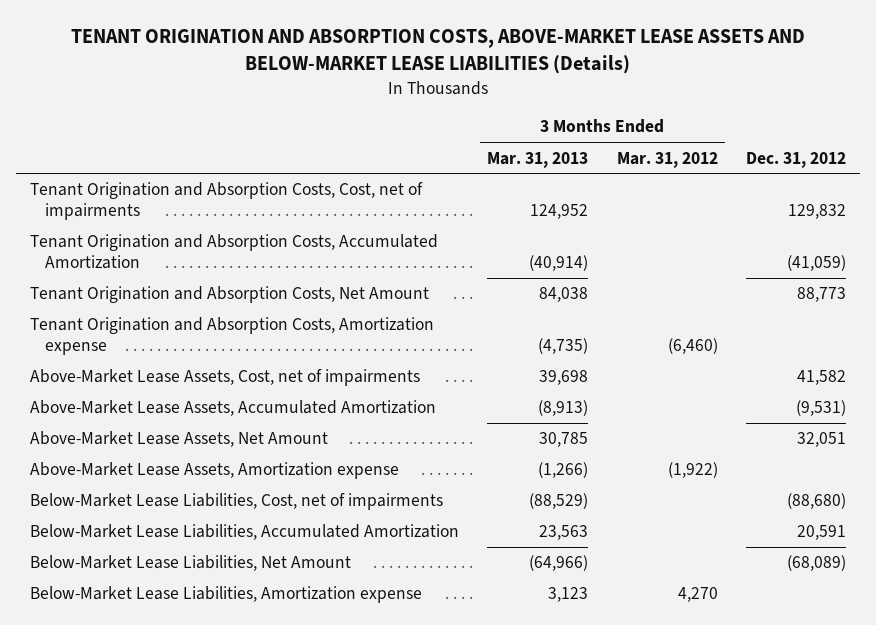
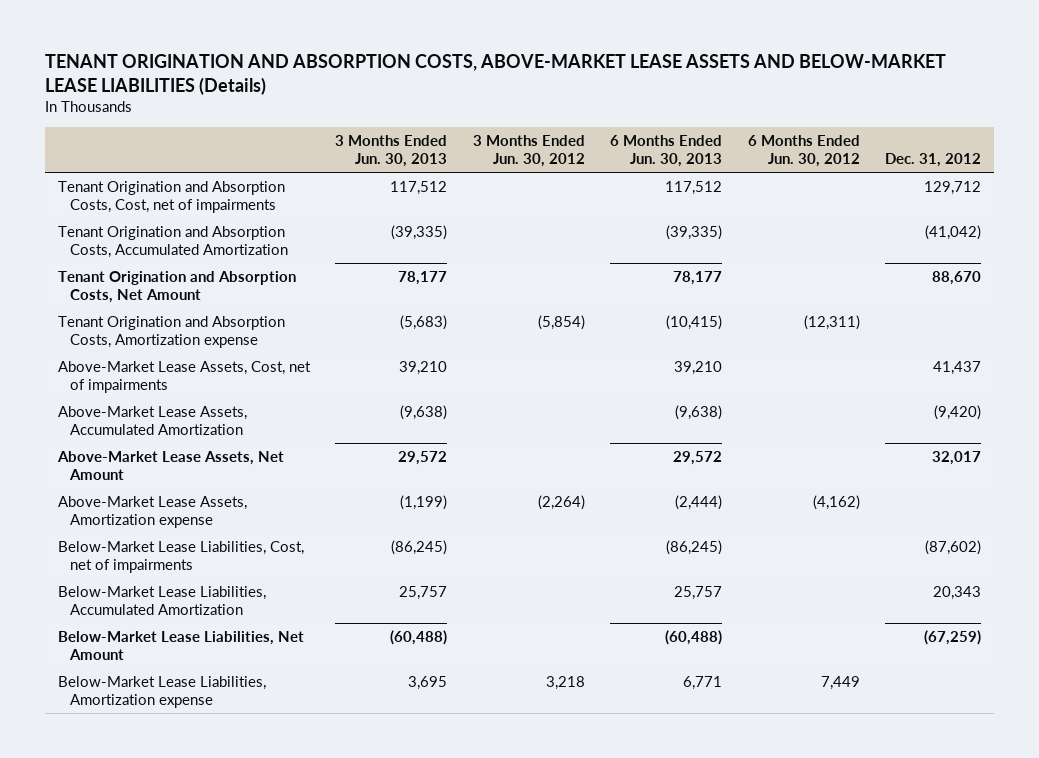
- | 3 Months Ended Mar. 31, 2013 | 3 Months Ended Mar. 31, 2012 | Dec. 31, 2012
+ | 3 Months Ended Jun. 30, 2013 | 3 Months Ended Jun. 30, 2012 | 6 Months Ended Jun. 30, 2013 | 6 Months Ended Jun. 30, 2012 | Dec. 31, 2012
- Tenant Origination and Absorption Costs, Cost, net of impairments | 124,952 | | 129,832
- Tenant Origination and Absorption Costs, Accumulated Amortization | (40,914) | | (41,059)
- Tenant Origination and Absorption Costs, Net Amount | 84,038 | | 88,773
+ Tenant Origination and Absorption Costs, Cost, net of impairments | 117,512 | | 117,512 | | 129,712
+ Tenant Origination and Absorption Costs, Accumulated Amortization | (39,335) | | (39,335) | | (41,042)
+ Tenant Origination and Absorption Costs, Net Amount | 78,177 | | 78,177 | | 88,670
- Above-Market Lease Assets, Cost, net of impairments | 39,698 | | 41,582
- Above-Market Lease Assets, Accumulated Amortization | (8,913) | | (9,531)
- Above-Market Lease Assets, Net Amount | 30,785 | | 32,051
+ Above-Market Lease Assets, Cost, net of impairments | 39,210 | | 39,210 | | 41,437
+ Above-Market Lease Assets, Accumulated Amortization | (9,638) | | (9,638) | | (9,420)
+ Above-Market Lease Assets, Net Amount | 29,572 | | 29,572 | | 32,017
- Below-Market Lease Liabilities, Cost, net of impairments | (88,529) | | (88,680)
- Below-Market Lease Liabilities, Accumulated Amortization | 23,563 | | 20,591
- Below-Market Lease Liabilities, Net Amount | (64,966) | | (68,089)
+ Below-Market Lease Liabilities, Cost, net of impairments | (86,245) | | (86,245) | | (87,602)
+ Below-Market Lease Liabilities, Accumulated Amortization | 25,757 | | 25,757 | | 20,343
+ Below-Market Lease Liabilities, Net Amount | (60,488) | | (60,488) | | (67,259)

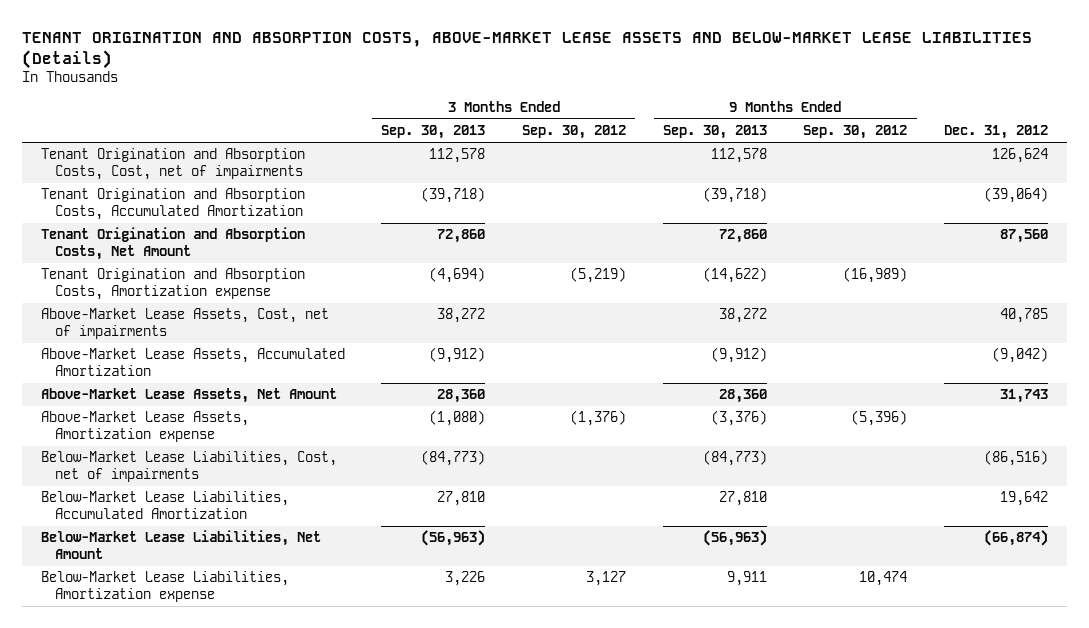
- | 3 Months Ended Jun. 30, 2013 | 3 Months Ended Jun. 30, 2012 | 6 Months Ended Jun. 30, 2013 | 6 Months Ended Jun. 30, 2012 | Dec. 31, 2012
+ | 3 Months Ended Sep. 30, 2013 | 3 Months Ended Sep. 30, 2012 | 9 Months Ended Sep. 30, 2013 | 9 Months Ended Sep. 30, 2012 | Dec. 31, 2012
- Tenant Origination and Absorption Costs, Cost, net of impairments | 117,512 | | 117,512 | | 129,712
- Tenant Origination and Absorption Costs, Accumulated Amortization | (39,335) | | (39,335) | | (41,042)
- Tenant Origination and Absorption Costs, Net Amount | 78,177 | | 78,177 | | 88,670
+ Tenant Origination and Absorption Costs, Cost, net of impairments | 112,578 | | 112,578 | | 126,624
+ Tenant Origination and Absorption Costs, Accumulated Amortization | (39,718) | | (39,718) | | (39,064)
+ Tenant Origination and Absorption Costs, Net Amount | 72,860 | | 72,860 | | 87,560
- Above-Market Lease Assets, Cost, net of impairments | 39,210 | | 39,210 | | 41,437
- Above-Market Lease Assets, Accumulated Amortization | (9,638) | | (9,638) | | (9,420)
- Above-Market Lease Assets, Net Amount | 29,572 | | 29,572 | | 32,017
+ Above-Market Lease Assets, Cost, net of impairments | 38,272 | | 38,272 | | 40,785
+ Above-Market Lease Assets, Accumulated Amortization | (9,912) | | (9,912) | | (9,042)
+ Above-Market Lease Assets, Net Amount | 28,360 | | 28,360 | | 31,743
- Below-Market Lease Liabilities, Cost, net of impairments | (86,245) | | (86,245) | | (87,602)
- Below-Market Lease Liabilities, Accumulated Amortization | 25,757 | | 25,757 | | 20,343
- Below-Market Lease Liabilities, Net Amount | (60,488) | | (60,488) | | (67,259)
+ Below-Market Lease Liabilities, Cost, net of impairments | (84,773) | | (84,773) | | (86,516)
+ Below-Market Lease Liabilities, Accumulated Amortization | 27,810 | | 27,810 | | 19,642
+ Below-Market Lease Liabilities, Net Amount | (56,963) | | (56,963) | | (66,874)

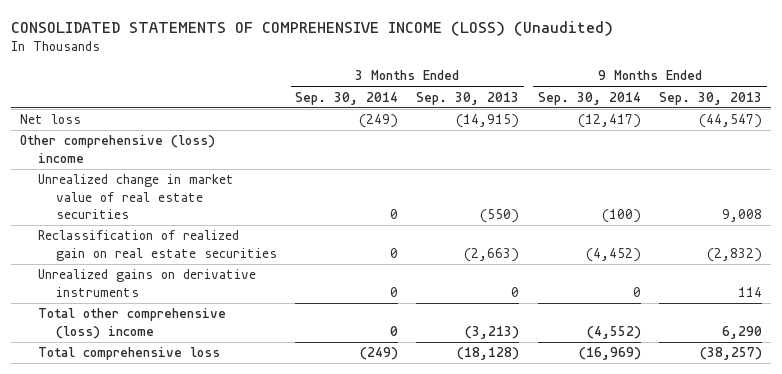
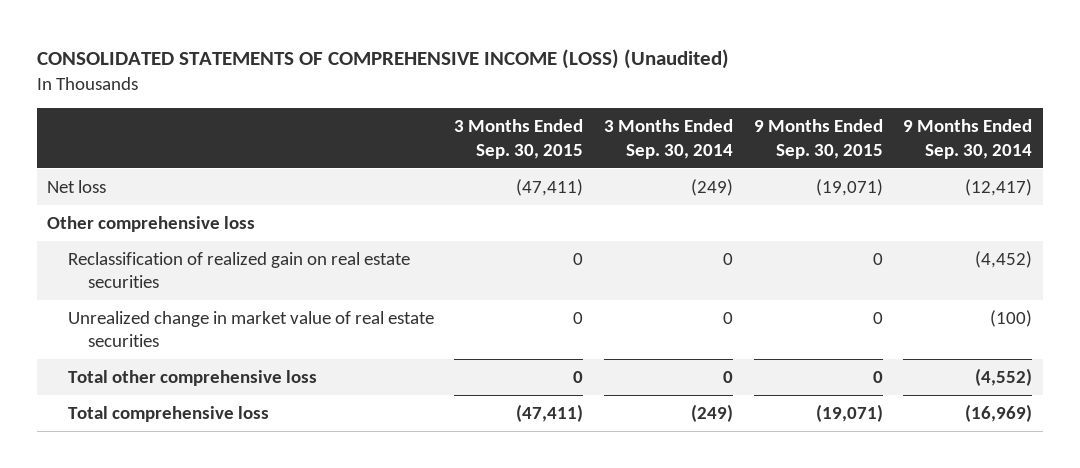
- | 3 Months Ended Sep. 30, 2014 | 3 Months Ended Sep. 30, 2013 | 9 Months Ended Sep. 30, 2014 | 9 Months Ended Sep. 30, 2013
+ | 3 Months Ended Sep. 30, 2015 | 3 Months Ended Sep. 30, 2014 | 9 Months Ended Sep. 30, 2015 | 9 Months Ended Sep. 30, 2014
- Other comprehensive (loss) income
+ Other comprehensive loss
- Unrealized gains on derivative instruments | 0 | 0 | 0 | 114
- Total other comprehensive (loss) income | 0 | (3,213) | (4,552) | 6,290
moved down: Unrealized change in market value of real estate securities | 0 | 0 | 0 | (100)
+ Total other comprehensive loss | 0 | 0 | 0 | (4,552)

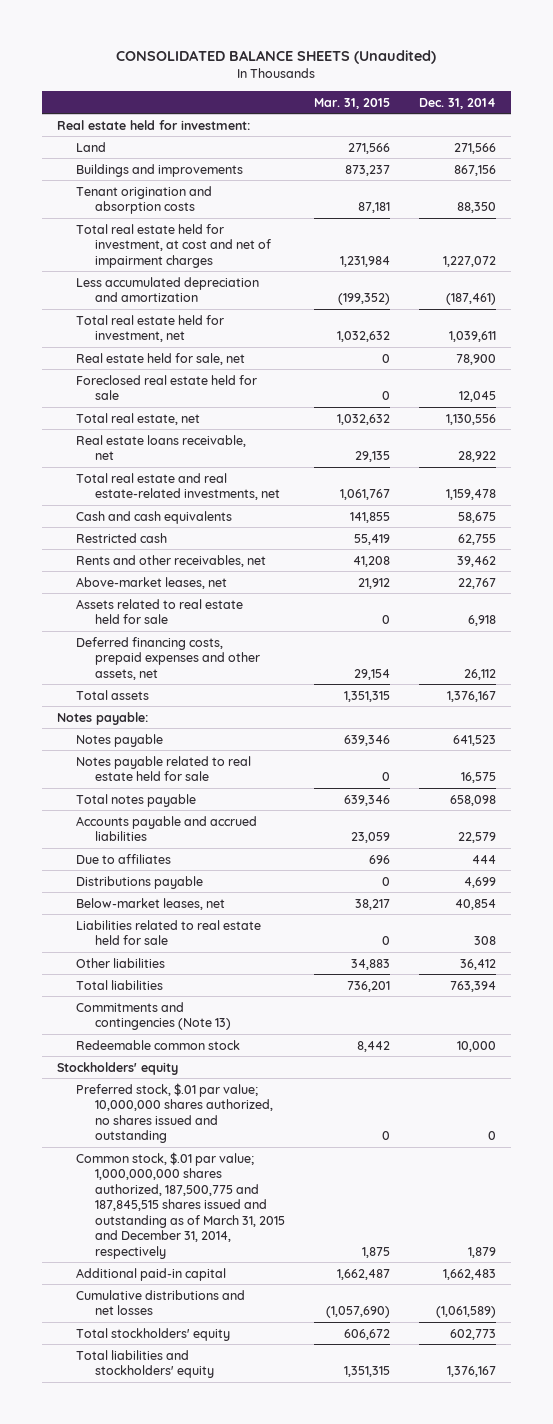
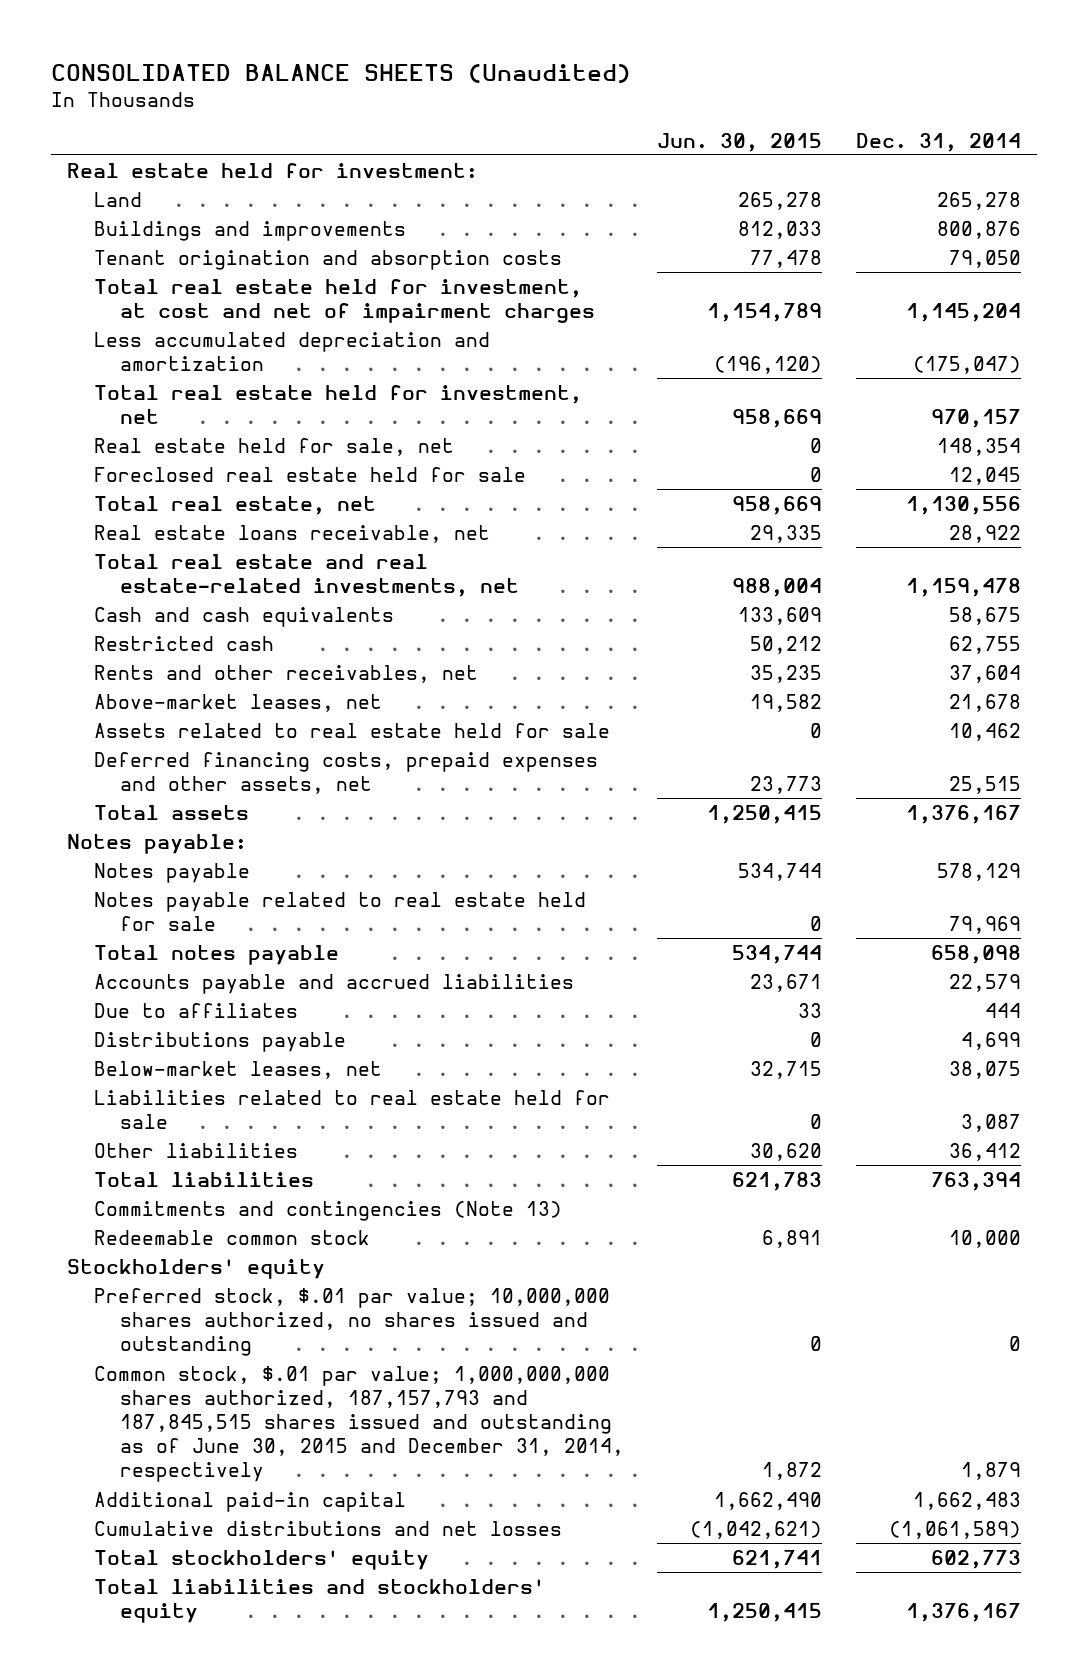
- | Mar. 31, 2015 | Dec. 31, 2014
+ | Jun. 30, 2015 | Dec. 31, 2014
- Land | 271,566 | 271,566
- Buildings and improvements | 873,237 | 867,156
- Tenant origination and absorption costs | 87,181 | 88,350
- Total real estate held for investment, at cost and net of impairment charges | 1,231,984 | 1,227,072
- Less accumulated depreciation and amortization | (199,352) | (187,461)
- Total real estate held for investment, net | 1,032,632 | 1,039,611
- Real estate held for sale, net | 0 | 78,900
+ Land | 265,278 | 265,278
+ Buildings and improvements | 812,033 | 800,876
+ Tenant origination and absorption costs | 77,478 | 79,050
+ Total real estate held for investment, at cost and net of impairment charges | 1,154,789 | 1,145,204
+ Less accumulated depreciation and amortization | (196,120) | (175,047)
+ Total real estate held for investment, net | 958,669 | 970,157
+ Real estate held for sale, net | 0 | 148,354
- Rents and other receivables, net | 41,208 | 39,462
- Above-market leases, net | 21,912 | 22,767
- Assets related to real estate held for sale | 0 | 6,918
- Deferred financing costs, prepaid expenses and other assets, net | 29,154 | 26,112
+ Rents and other receivables, net | 35,235 | 37,604
+ Above-market leases, net | 19,582 | 21,678
+ Assets related to real estate held for sale | 0 | 10,462
+ Deferred financing costs, prepaid expenses and other assets, net | 23,773 | 25,515
- Notes payable | 639,346 | 641,523
- Notes payable related to real estate held for sale | 0 | 16,575
+ Notes payable | 534,744 | 578,129
+ Notes payable related to real estate held for sale | 0 | 79,969
- Below-market leases, net | 38,217 | 40,854
- Liabilities related to real estate held for sale | 0 | 308
+ Below-market leases, net | 32,715 | 38,075
+ Liabilities related to real estate held for sale | 0 | 3,087
- Common stock, $.01 par value; 1,000,000,000 shares authorized, 187,500,775 and 187,845,515 shares issued and outstanding as of March 31, 2015 and December 31, 2014, respectively | 1,875 | 1,879
+ Common stock, $.01 par value; 1,000,000,000 shares authorized, 187,157,793 and 187,845,515 shares issued and outstanding as of June 30, 2015 and December 31, 2014, respectively | 1,872 | 1,879

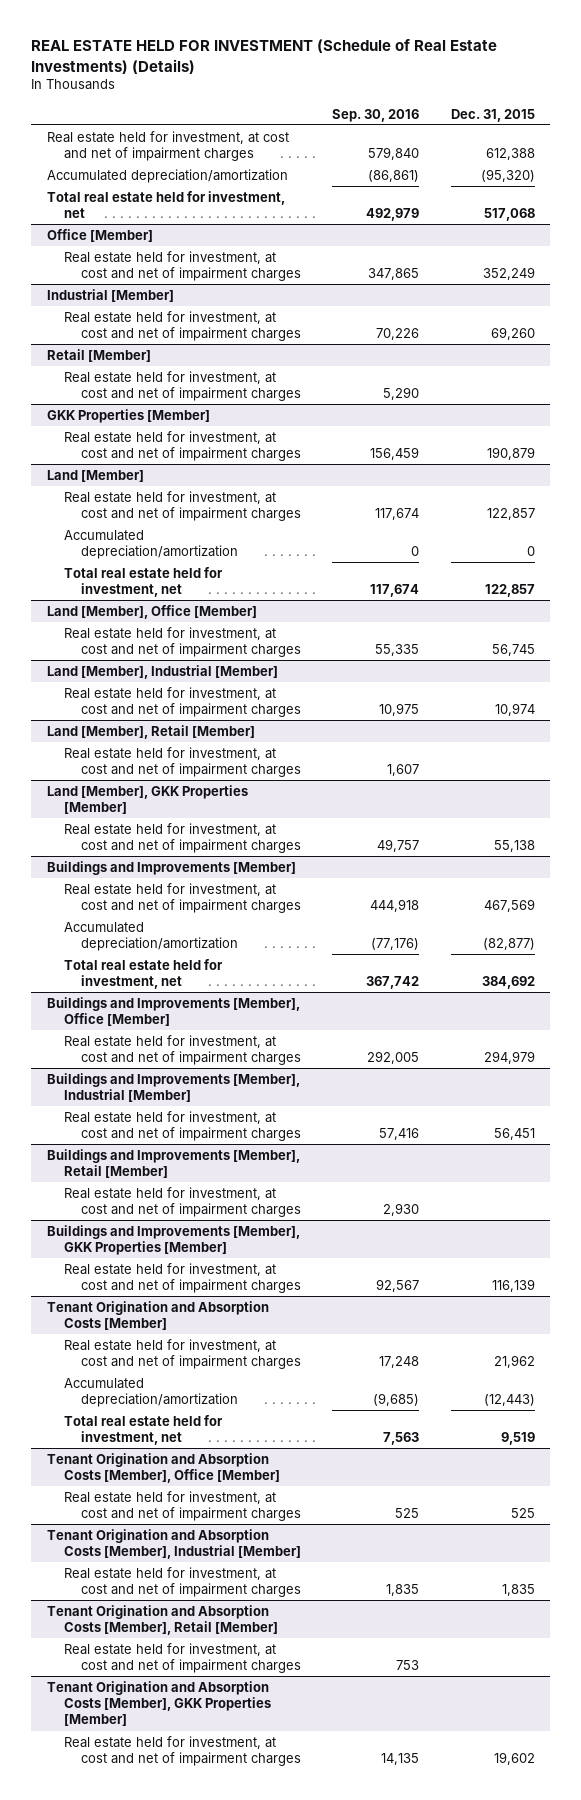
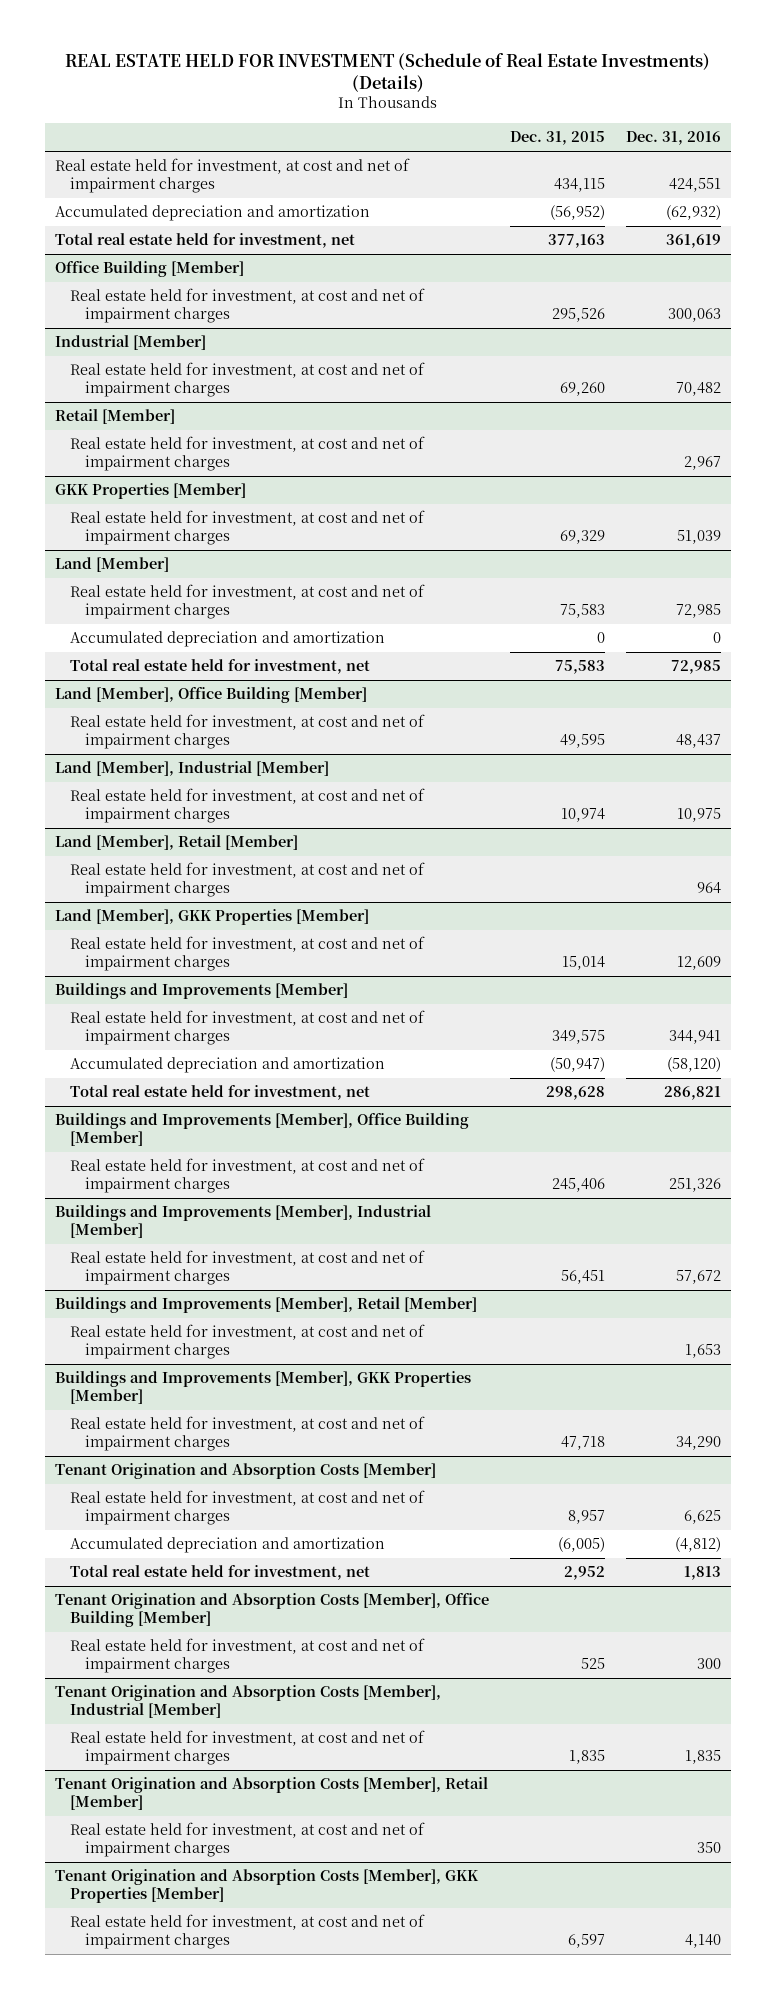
- | Sep. 30, 2016 | Dec. 31, 2015
+ | Dec. 31, 2015 | Dec. 31, 2016
- Real estate held for investment, at cost and net of impairment charges | 579,840 | 612,388
- Accumulated depreciation/amortization | (86,861) | (95,320)
- Total real estate held for investment, net | 492,979 | 517,068
- Office [Member]
- Real estate held for investment, at cost and net of impairment charges | 347,865 | 352,249
+ Real estate held for investment, at cost and net of impairment charges | 434,115 | 424,551
+ Accumulated depreciation and amortization | (56,952) | (62,932)
+ Total real estate held for investment, net | 377,163 | 361,619
+ Office Building [Member]
+ Real estate held for investment, at cost and net of impairment charges | 295,526 | 300,063
@ GKK Properties [Member]
- Real estate held for investment, at cost and net of impairment charges | 156,459 | 190,879
+ Real estate held for investment, at cost and net of impairment charges | 69,329 | 51,039
@ Land [Member]
- Real estate held for investment, at cost and net of impairment charges | 117,674 | 122,857
- Accumulated depreciation/amortization | 0 | 0
- Total real estate held for investment, net | 117,674 | 122,857
- Land [Member], Office [Member]
- Real estate held for investment, at cost and net of impairment charges | 55,335 | 56,745
@ Land [Member]
+ Real estate held for investment, at cost and net of impairment charges | 75,583 | 72,985
+ Accumulated depreciation and amortization | 0 | 0
+ Total real estate held for investment, net | 75,583 | 72,985
+ Land [Member], Office Building [Member]
+ Real estate held for investment, at cost and net of impairment charges | 49,595 | 48,437
@ Land [Member], GKK Properties [Member]
- Real estate held for investment, at cost and net of impairment charges | 49,757 | 55,138
+ Real estate held for investment, at cost and net of impairment charges | 15,014 | 12,609
@ Buildings and Improvements [Member]
- Real estate held for investment, at cost and net of impairment charges | 444,918 | 467,569
- Accumulated depreciation/amortization | (77,176) | (82,877)
- Total real estate held for investment, net | 367,742 | 384,692
- Buildings and Improvements [Member], Office [Member]
- Real estate held for investment, at cost and net of impairment charges | 292,005 | 294,979
@ Buildings and Improvements [Member]
+ Real estate held for investment, at cost and net of impairment charges | 349,575 | 344,941
+ Accumulated depreciation and amortization | (50,947) | (58,120)
+ Total real estate held for investment, net | 298,628 | 286,821
+ Buildings and Improvements [Member], Office Building [Member]
+ Real estate held for investment, at cost and net of impairment charges | 245,406 | 251,326
@ Buildings and Improvements [Member], GKK Properties [Member]
- Real estate held for investment, at cost and net of impairment charges | 92,567 | 116,139
+ Real estate held for investment, at cost and net of impairment charges | 47,718 | 34,290
@ Tenant Origination and Absorption Costs [Member]
- Real estate held for investment, at cost and net of impairment charges | 17,248 | 21,962
- Accumulated depreciation/amortization | (9,685) | (12,443)
- Total real estate held for investment, net | 7,563 | 9,519
- Tenant Origination and Absorption Costs [Member], Office [Member]
@ Tenant Origination and Absorption Costs [Member]
+ Real estate held for investment, at cost and net of impairment charges | 8,957 | 6,625
+ Accumulated depreciation and amortization | (6,005) | (4,812)
+ Total real estate held for investment, net | 2,952 | 1,813
+ Tenant Origination and Absorption Costs [Member], Office Building [Member]
@ Tenant Origination and Absorption Costs [Member], GKK Properties [Member]
- Real estate held for investment, at cost and net of impairment charges | 14,135 | 19,602
+ Real estate held for investment, at cost and net of impairment charges | 6,597 | 4,140

